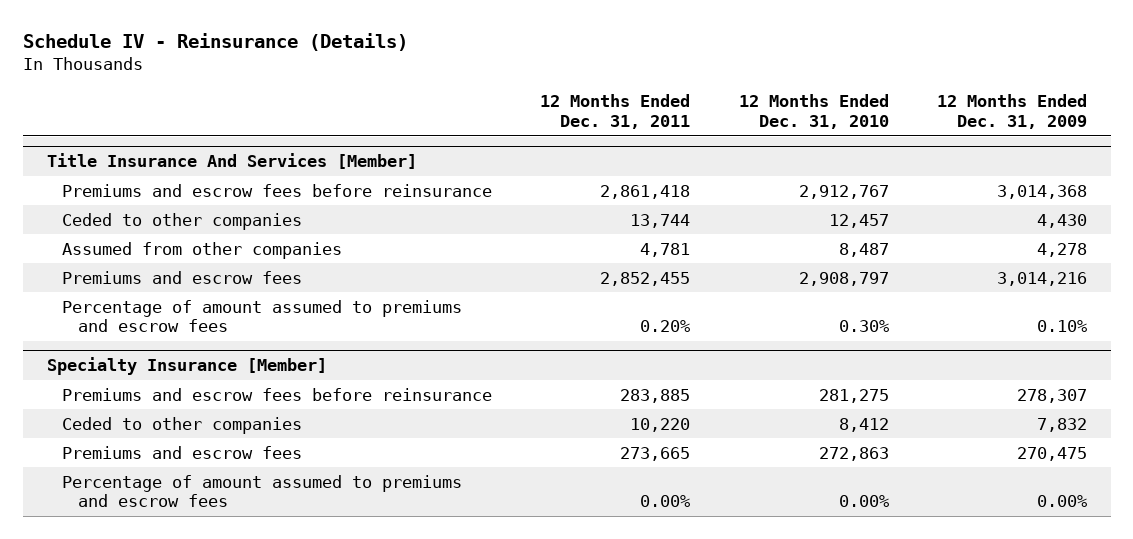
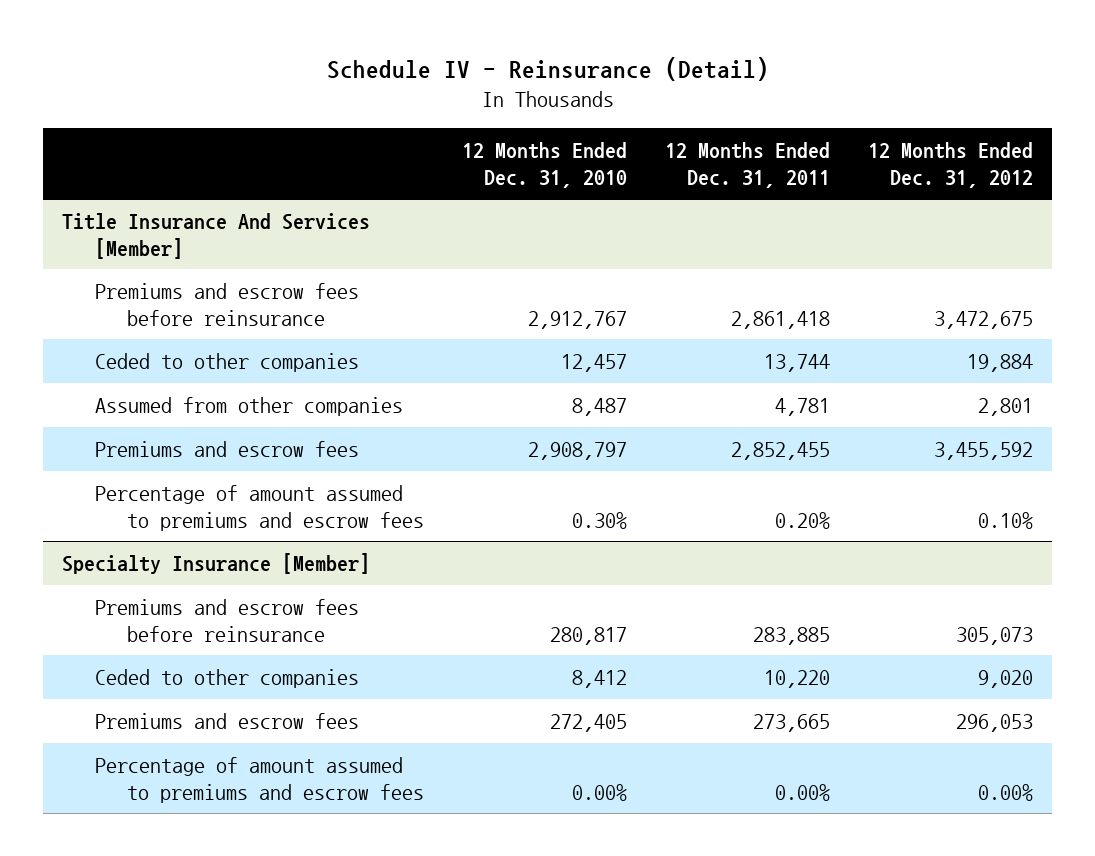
- Schedule IV - Reinsurance (Details)
+ Schedule IV - Reinsurance (Detail)
- | 12 Months Ended Dec. 31, 2011 | 12 Months Ended Dec. 31, 2010 | 12 Months Ended Dec. 31, 2009
+ | 12 Months Ended Dec. 31, 2010 | 12 Months Ended Dec. 31, 2011 | 12 Months Ended Dec. 31, 2012
@ Specialty Insurance [Member]
- Premiums and escrow fees before reinsurance | 283,885 | 281,275 | 278,307
+ Premiums and escrow fees before reinsurance | 280,817 | 283,885 | 305,073
- Premiums and escrow fees | 273,665 | 272,863 | 270,475
+ Premiums and escrow fees | 272,405 | 273,665 | 296,053

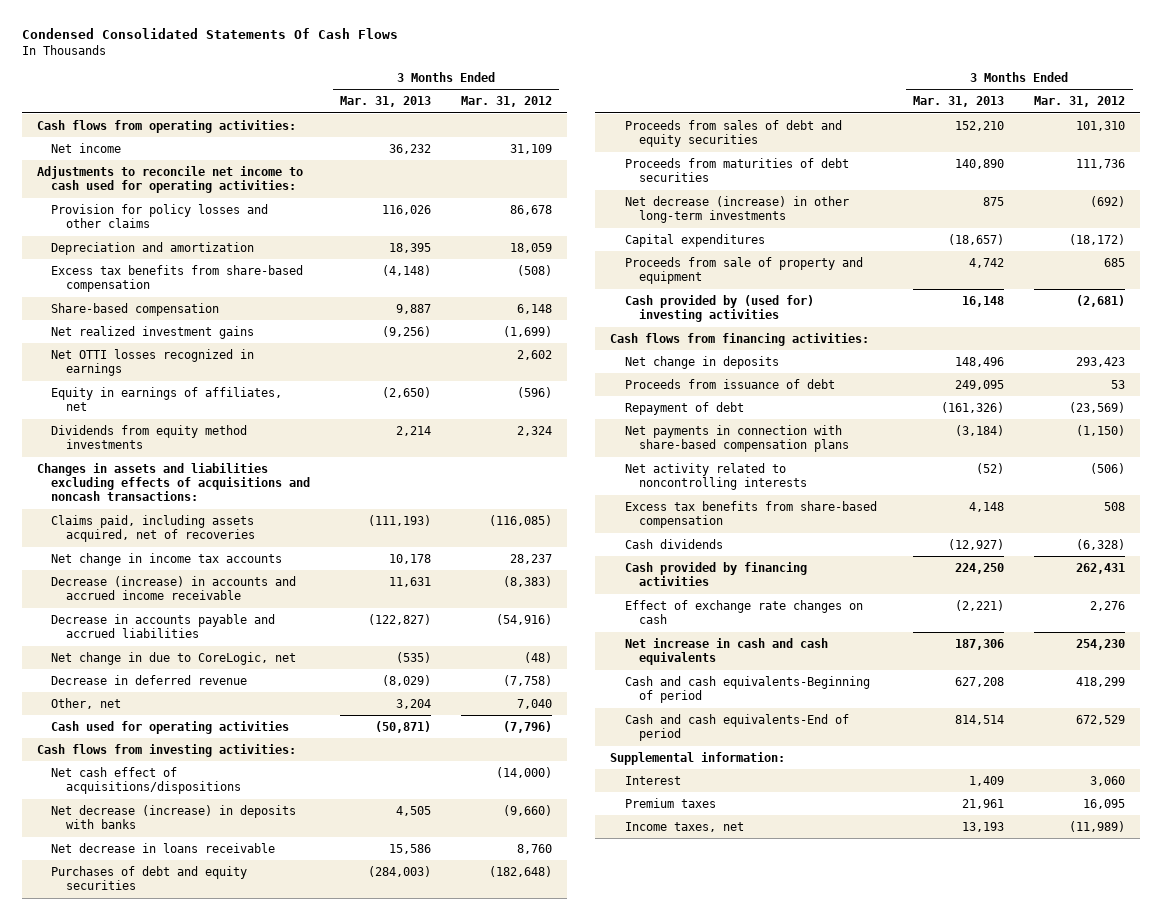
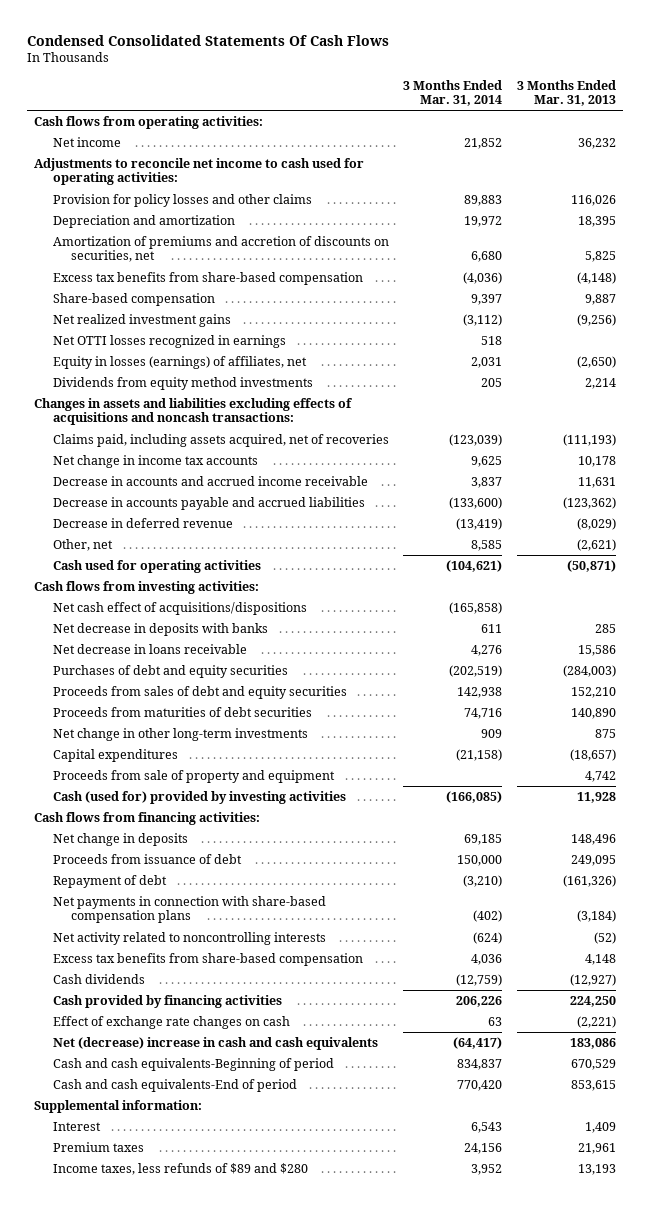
- | 3 Months Ended Mar. 31, 2013 | 3 Months Ended Mar. 31, 2012
+ | 3 Months Ended Mar. 31, 2014 | 3 Months Ended Mar. 31, 2013
+ Amortization of premiums and accretion of discounts on securities, net | 6,680 | 5,825
- Equity in earnings of affiliates, net | (2,650) | (596)
+ Equity in losses (earnings) of affiliates, net | 2,031 | (2,650)
- Decrease (increase) in accounts and accrued income receivable | 11,631 | (8,383)
- Decrease in accounts payable and accrued liabilities | (122,827) | (54,916)
- Net change in due to CoreLogic, net | (535) | (48)
+ Decrease in accounts and accrued income receivable | 3,837 | 11,631
+ Decrease in accounts payable and accrued liabilities | (133,600) | (123,362)
- Other, net | 3,204 | 7,040
+ Other, net | 8,585 | (2,621)
- Net decrease (increase) in deposits with banks | 4,505 | (9,660)
+ Net decrease in deposits with banks | 611 | 285
- Net decrease (increase) in other long-term investments | 875 | (692)
+ Net change in other long-term investments | 909 | 875
- Cash provided by (used for) investing activities | 16,148 | (2,681)
+ Cash (used for) provided by investing activities | (166,085) | 11,928
- Net increase in cash and cash equivalents | 187,306 | 254,230
- Cash and cash equivalents-Beginning of period | 627,208 | 418,299
- Cash and cash equivalents-End of period | 814,514 | 672,529
+ Net (decrease) increase in cash and cash equivalents | (64,417) | 183,086
+ Cash and cash equivalents-Beginning of period | 834,837 | 670,529
+ Cash and cash equivalents-End of period | 770,420 | 853,615
- Income taxes, net | 13,193 | (11,989)
+ Income taxes, less refunds of $89 and $280 | 3,952 | 13,193

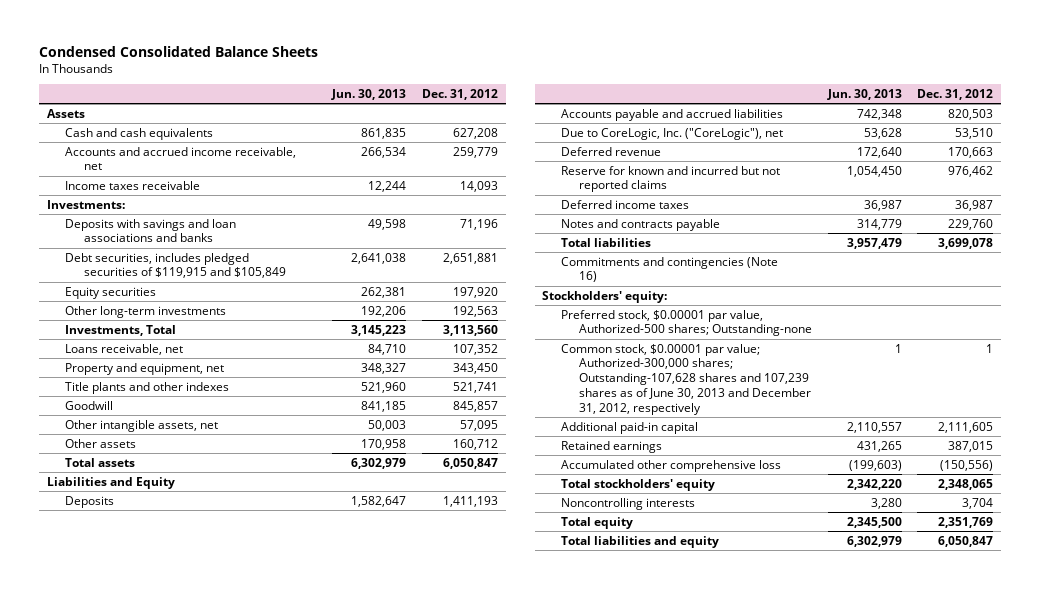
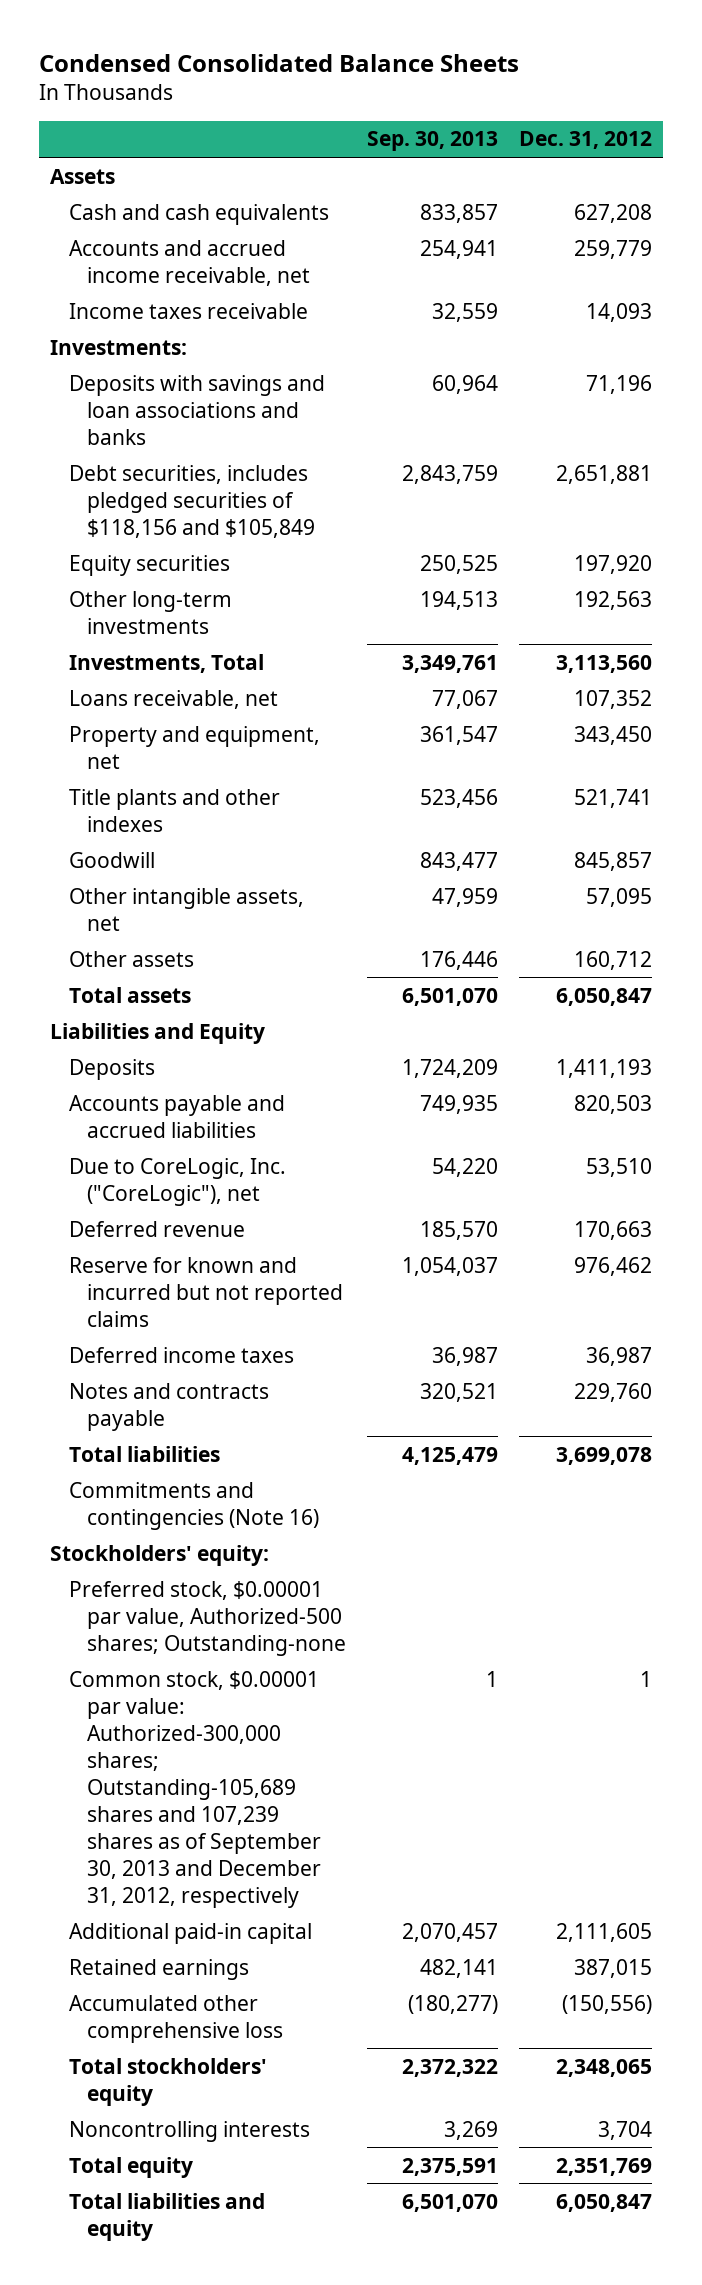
- | Jun. 30, 2013 | Dec. 31, 2012
+ | Sep. 30, 2013 | Dec. 31, 2012
- Debt securities, includes pledged securities of $119,915 and $105,849 | 2,641,038 | 2,651,881
+ Debt securities, includes pledged securities of $118,156 and $105,849 | 2,843,759 | 2,651,881
- Common stock, $0.00001 par value; Authorized-300,000 shares; Outstanding-107,628 shares and 107,239 shares as of June 30, 2013 and December 31, 2012, respectively | 1 | 1
+ Common stock, $0.00001 par value: Authorized-300,000 shares; Outstanding-105,689 shares and 107,239 shares as of September 30, 2013 and December 31, 2012, respectively | 1 | 1

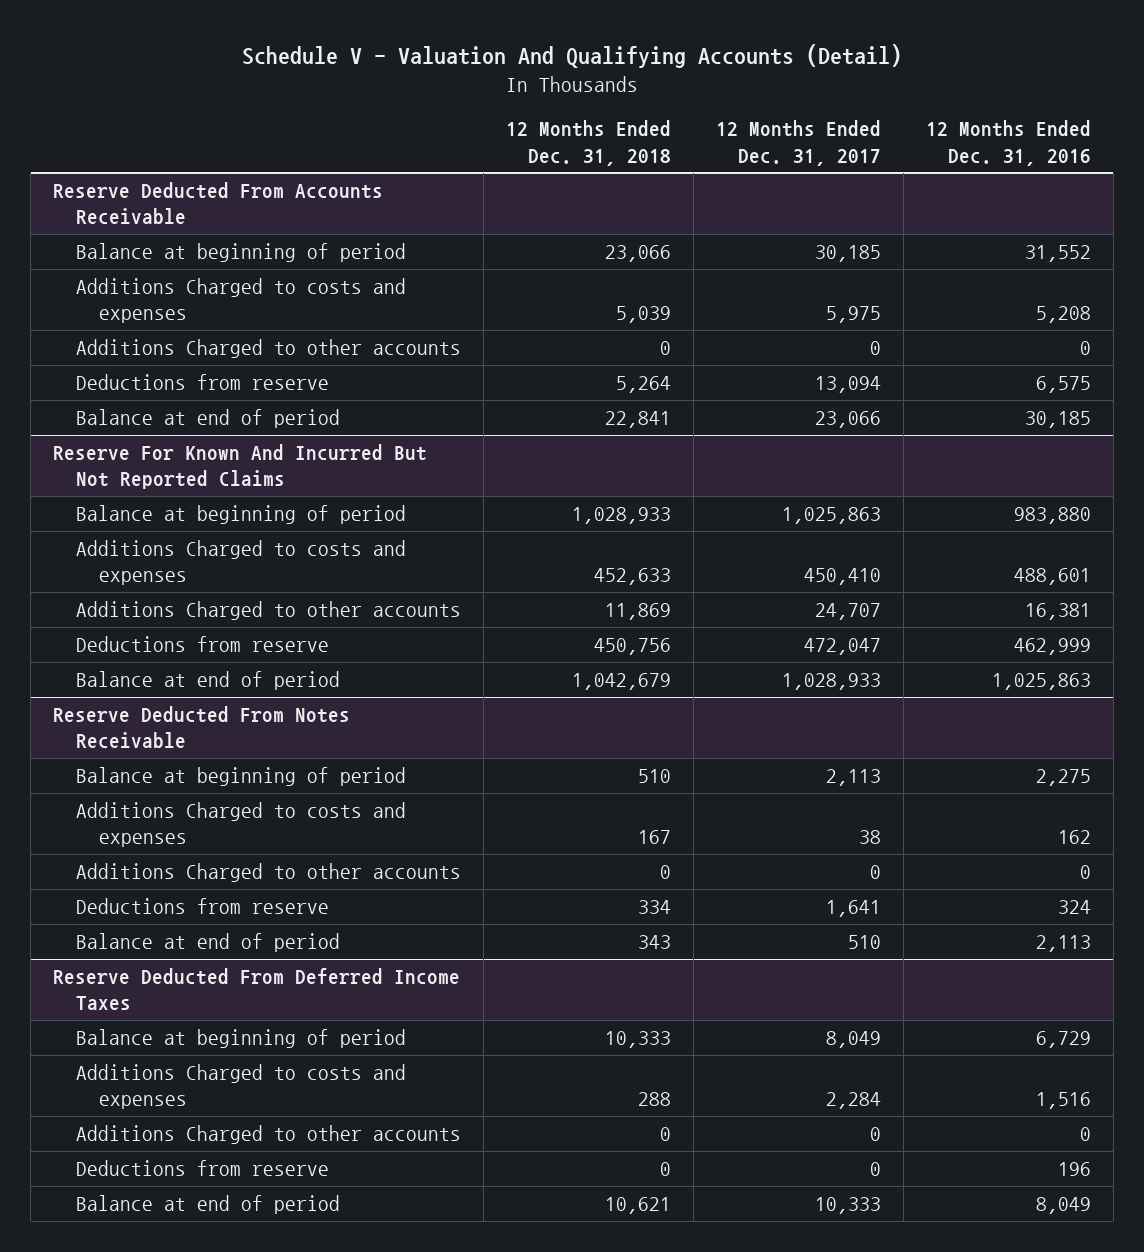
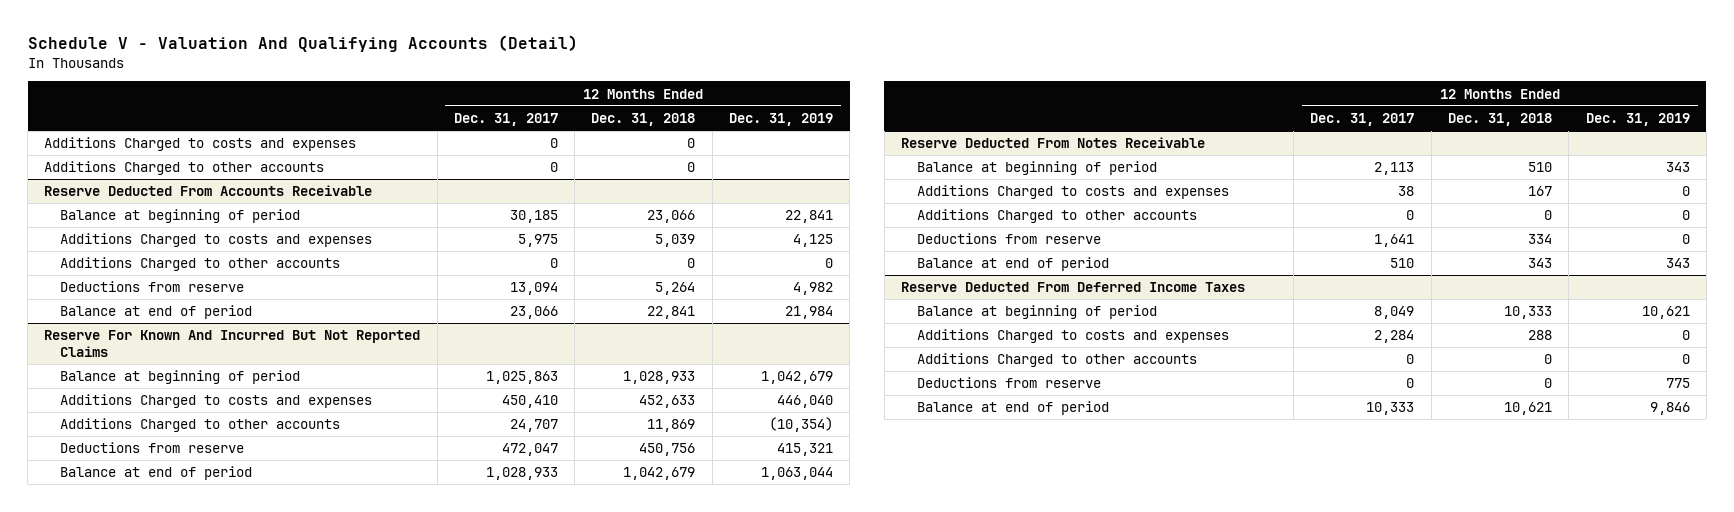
- | 12 Months Ended Dec. 31, 2018 | 12 Months Ended Dec. 31, 2017 | 12 Months Ended Dec. 31, 2016
+ | 12 Months Ended Dec. 31, 2017 | 12 Months Ended Dec. 31, 2018 | 12 Months Ended Dec. 31, 2019
+ Additions Charged to costs and expenses | 0 | 0 |
+ Additions Charged to other accounts | 0 | 0 |

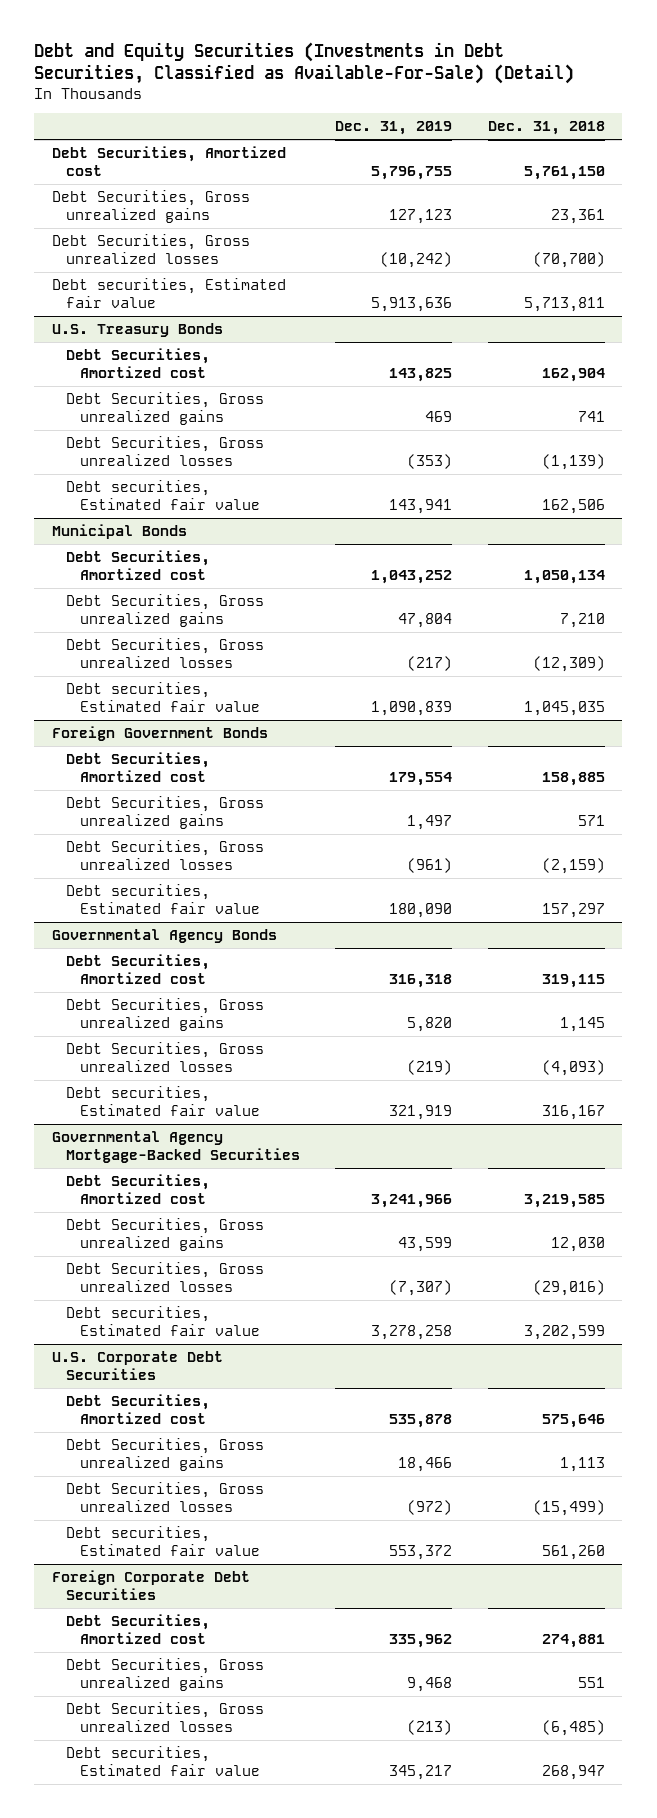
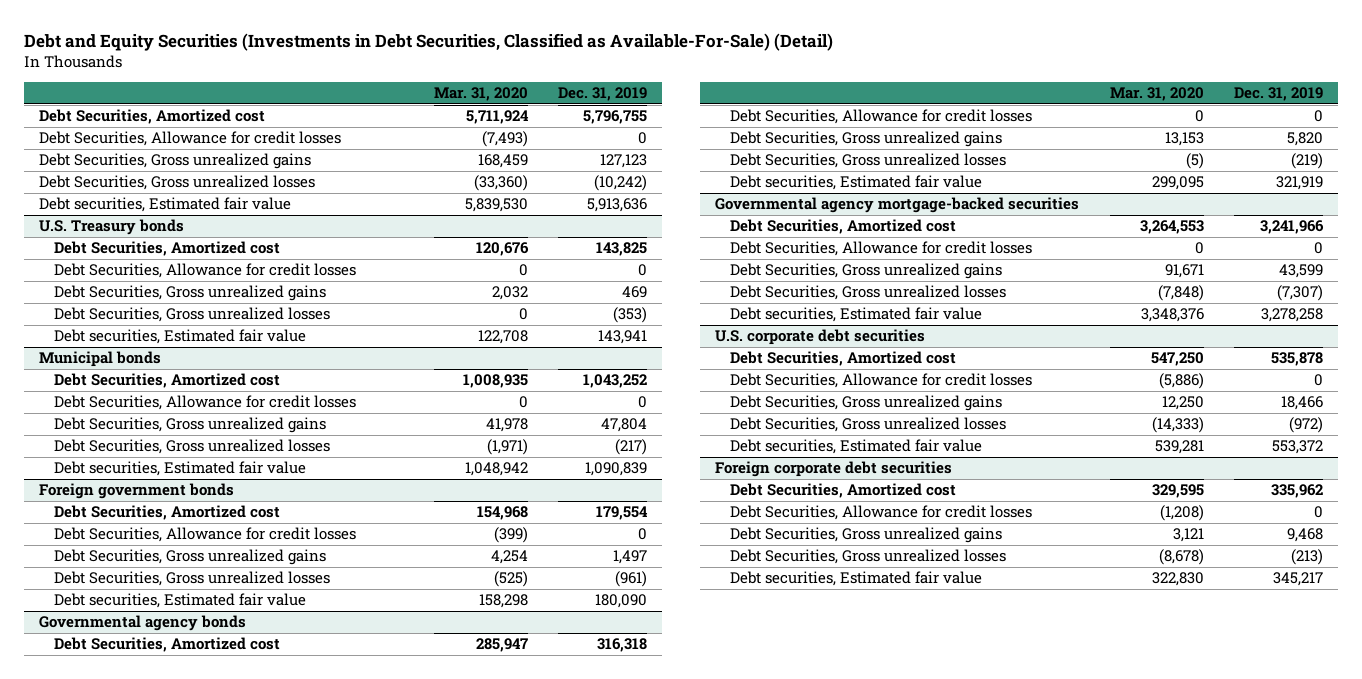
- | Dec. 31, 2019 | Dec. 31, 2018
+ | Mar. 31, 2020 | Dec. 31, 2019
+ Debt Securities, Allowance for credit losses | (7,493) | 0
- U.S. Treasury Bonds
+ U.S. Treasury bonds
+ Debt Securities, Allowance for credit losses | 0 | 0
- Municipal Bonds
+ Municipal bonds
+ Debt Securities, Allowance for credit losses | 0 | 0
- Foreign Government Bonds
+ Foreign government bonds
+ Debt Securities, Allowance for credit losses | (399) | 0
- Governmental Agency Bonds
+ Governmental agency bonds
+ Debt Securities, Allowance for credit losses | 0 | 0
- Governmental Agency Mortgage-Backed Securities
+ Governmental agency mortgage-backed securities
+ Debt Securities, Allowance for credit losses | 0 | 0
- U.S. Corporate Debt Securities
+ U.S. corporate debt securities
+ Debt Securities, Allowance for credit losses | (5,886) | 0
- Foreign Corporate Debt Securities
+ Foreign corporate debt securities
+ Debt Securities, Allowance for credit losses | (1,208) | 0

